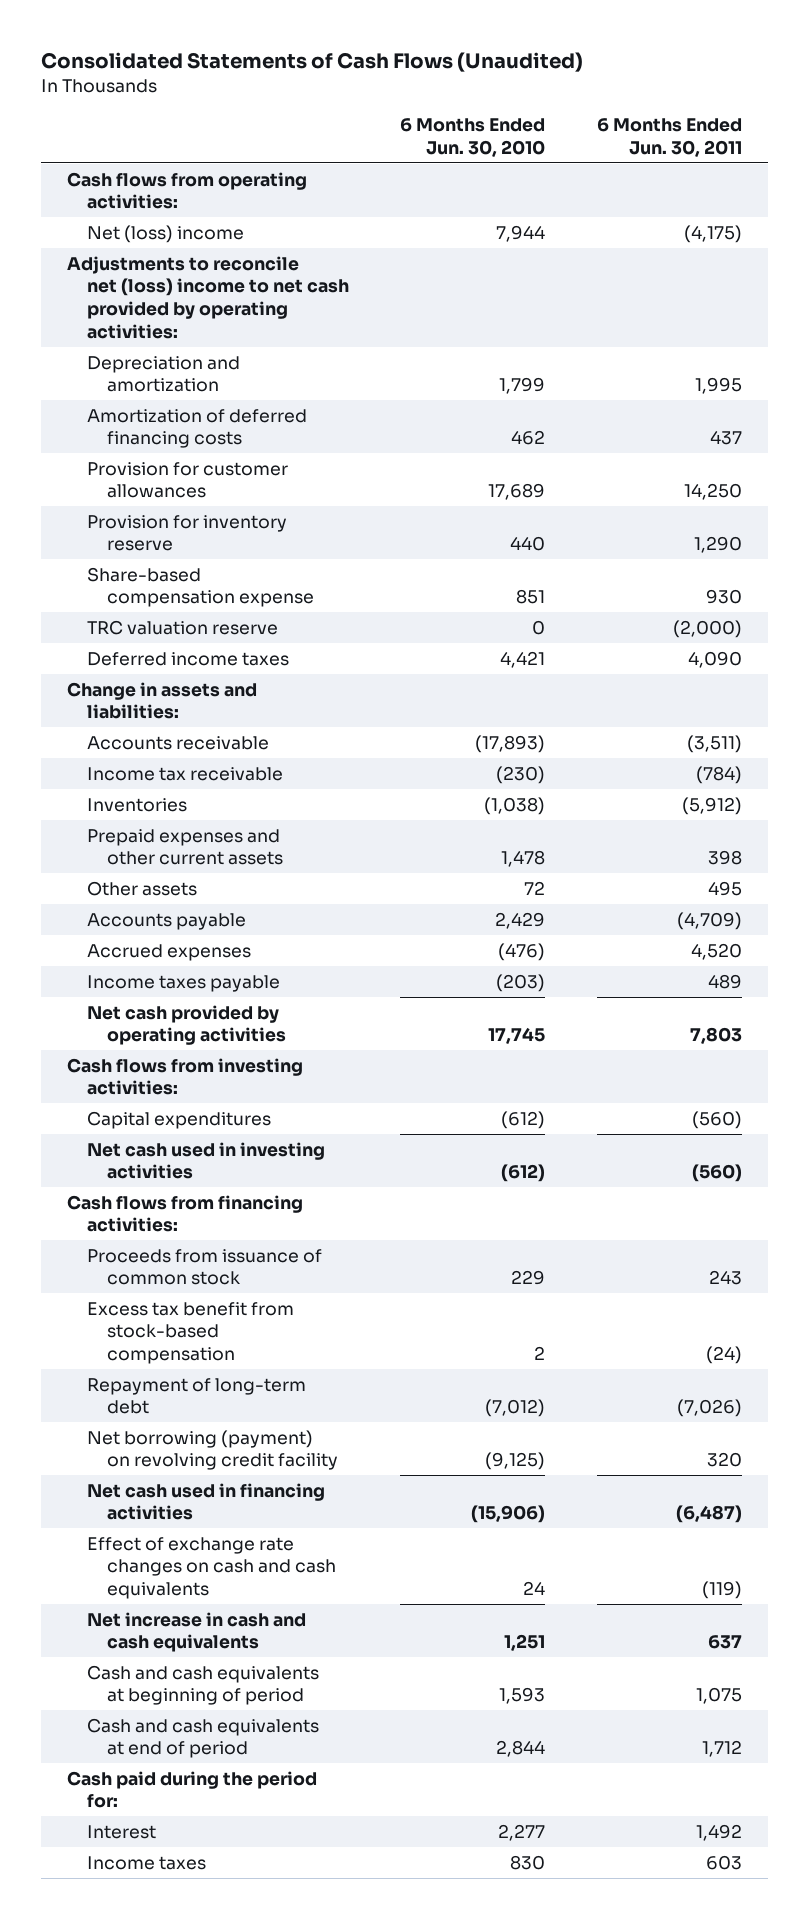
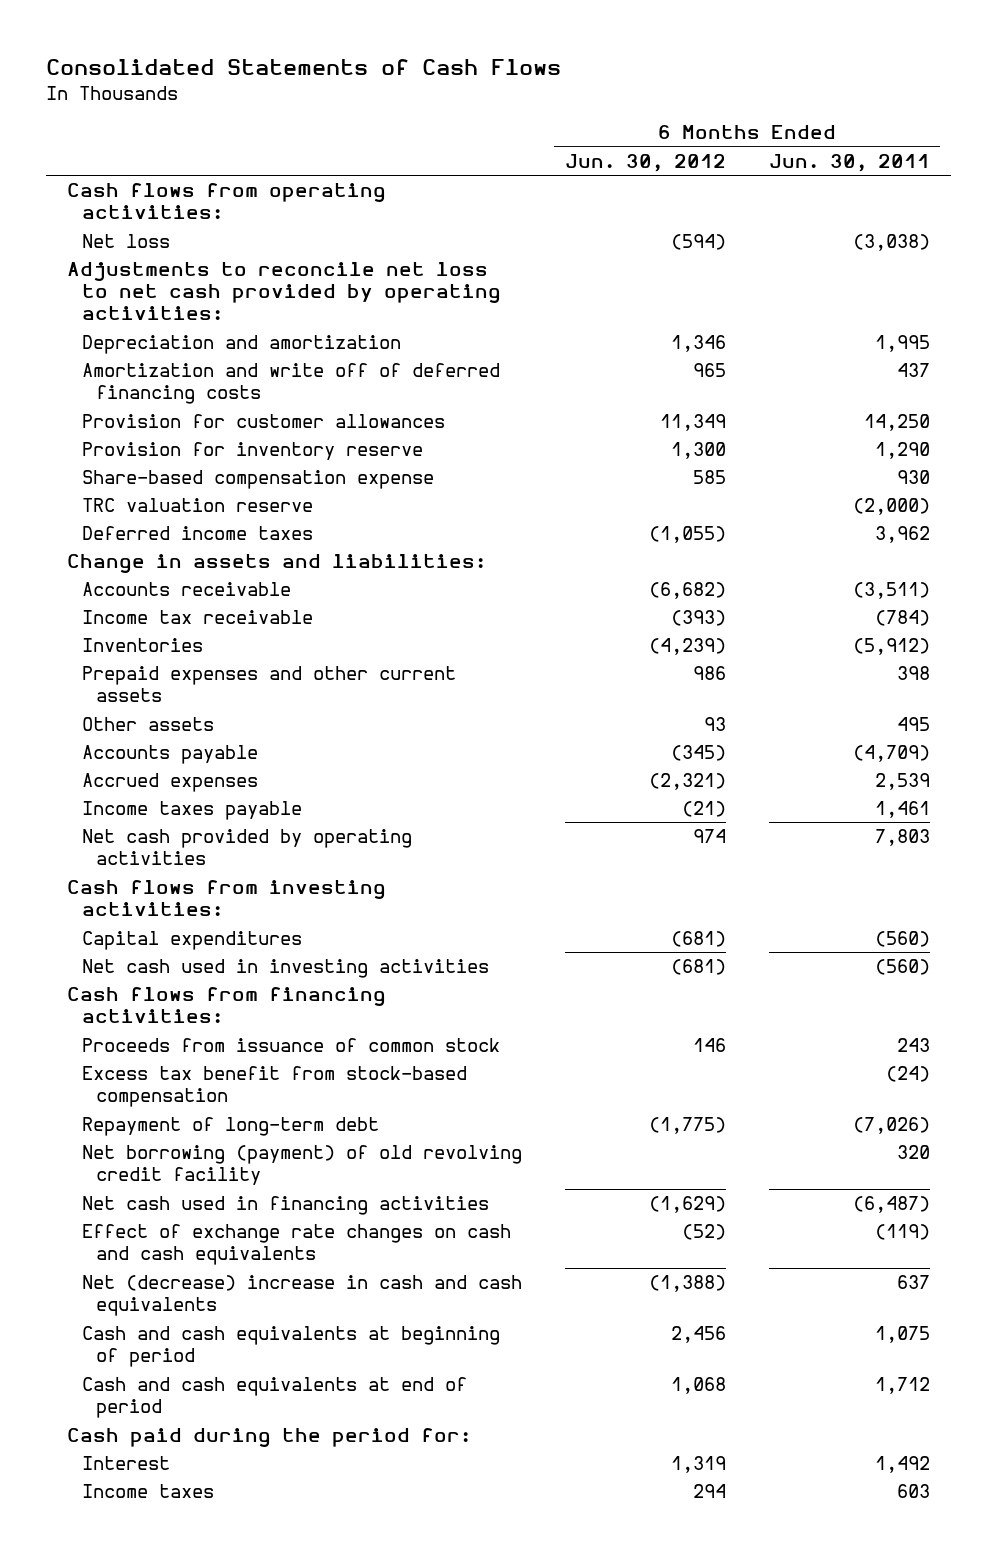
- Consolidated Statements of Cash Flows (Unaudited)
+ Consolidated Statements of Cash Flows
- | 6 Months Ended Jun. 30, 2010 | 6 Months Ended Jun. 30, 2011
+ | 6 Months Ended Jun. 30, 2012 | 6 Months Ended Jun. 30, 2011
- Net (loss) income | 7,944 | (4,175)
- Adjustments to reconcile net (loss) income to net cash provided by operating activities:
+ Net loss | (594) | (3,038)
+ Adjustments to reconcile net loss to net cash provided by operating activities:
- Amortization of deferred financing costs | 462 | 437
+ Amortization and write off of deferred financing costs | 965 | 437
- Deferred income taxes | 4,421 | 4,090
+ Deferred income taxes | (1,055) | 3,962
- Accrued expenses | (476) | 4,520
- Income taxes payable | (203) | 489
+ Accrued expenses | (2,321) | 2,539
+ Income taxes payable | (21) | 1,461
- Net borrowing (payment) on revolving credit facility | (9,125) | 320
+ Net borrowing (payment) of old revolving credit facility | | 320
- Net increase in cash and cash equivalents | 1,251 | 637
+ Net (decrease) increase in cash and cash equivalents | (1,388) | 637

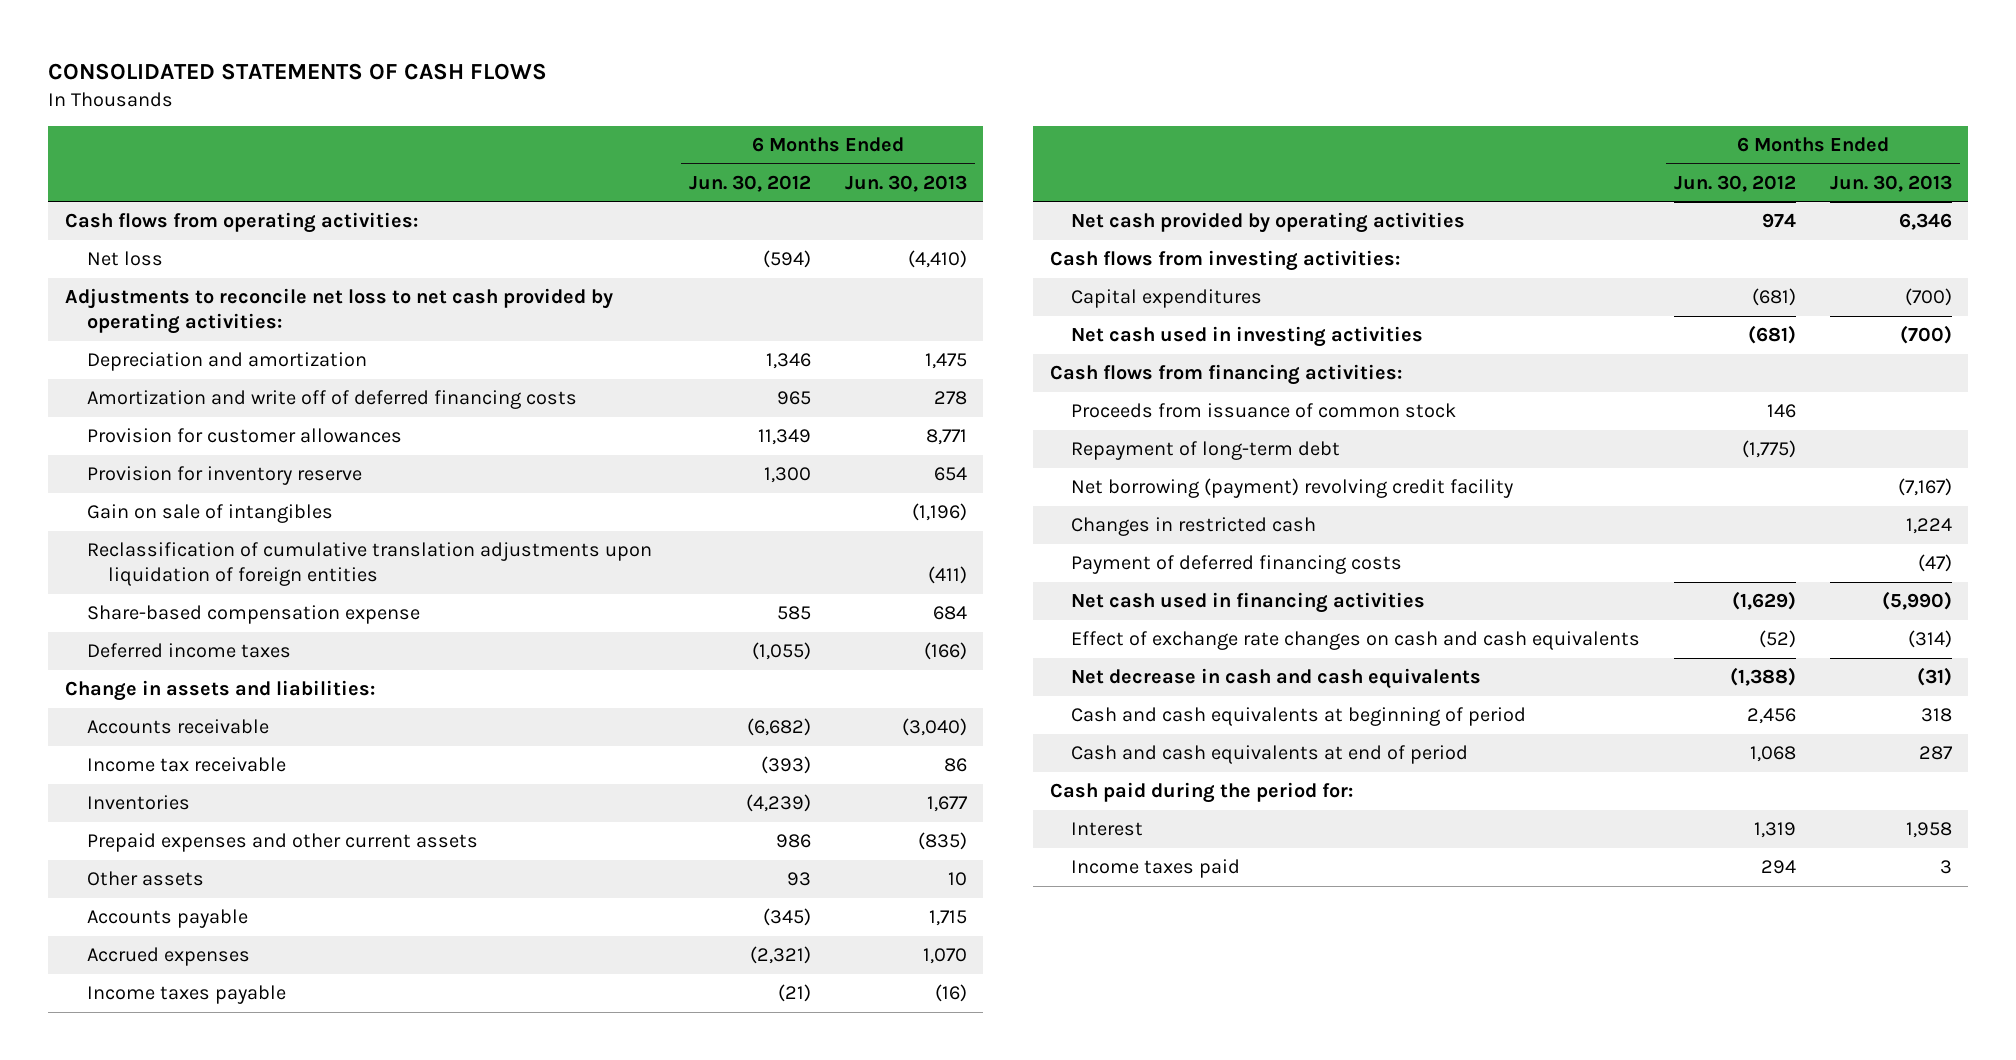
- Consolidated Statements of Cash Flows
+ CONSOLIDATED STATEMENTS OF CASH FLOWS
- | 6 Months Ended Jun. 30, 2012 | 6 Months Ended Jun. 30, 2011
+ | 6 Months Ended Jun. 30, 2012 | 6 Months Ended Jun. 30, 2013
+ Gain on sale of intangibles | | (1,196)
+ Reclassification of cumulative translation adjustments upon liquidation of foreign entities | | (411)
- TRC valuation reserve | | (2,000)
- Excess tax benefit from stock-based compensation | | (24)
- Net borrowing (payment) of old revolving credit facility | | 320
+ Net borrowing (payment) revolving credit facility | | (7,167)
+ Changes in restricted cash | | 1,224
+ Payment of deferred financing costs | | (47)
- Net (decrease) increase in cash and cash equivalents | (1,388) | 637
+ Net decrease in cash and cash equivalents | (1,388) | (31)
- Income taxes | 294 | 603
+ Income taxes paid | 294 | 3

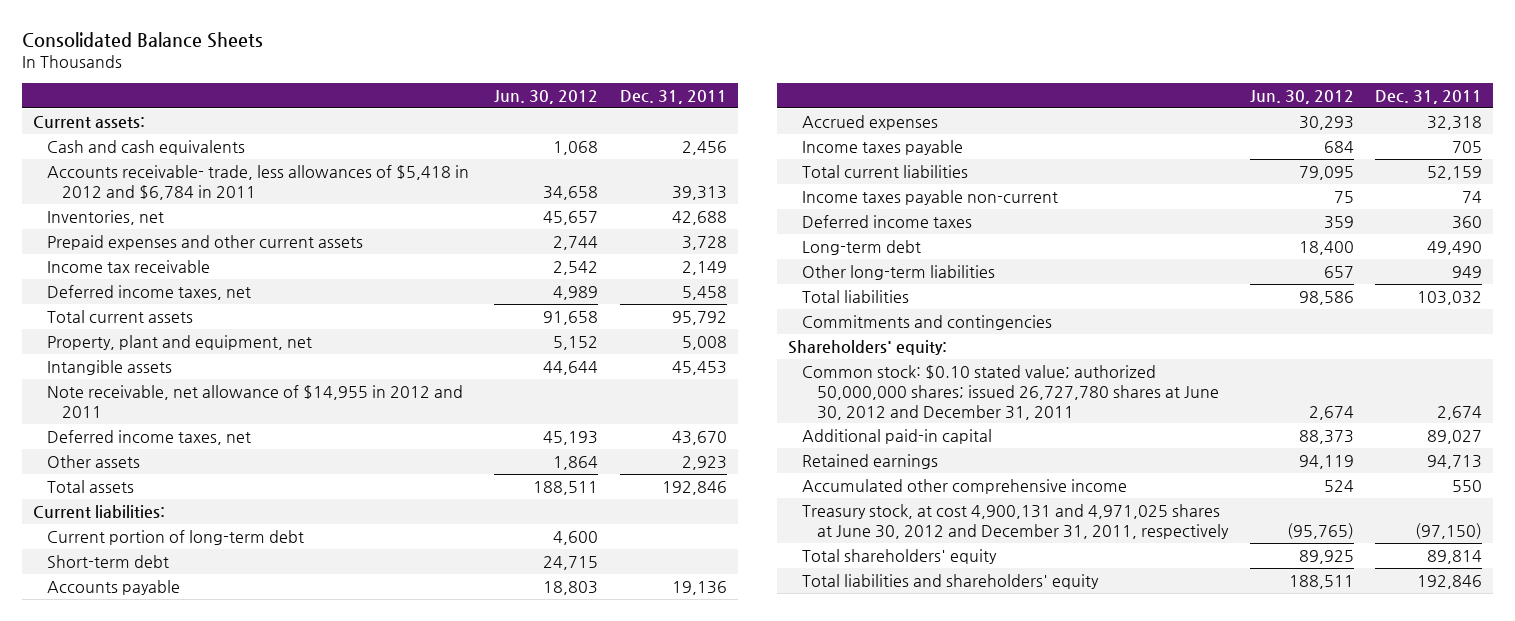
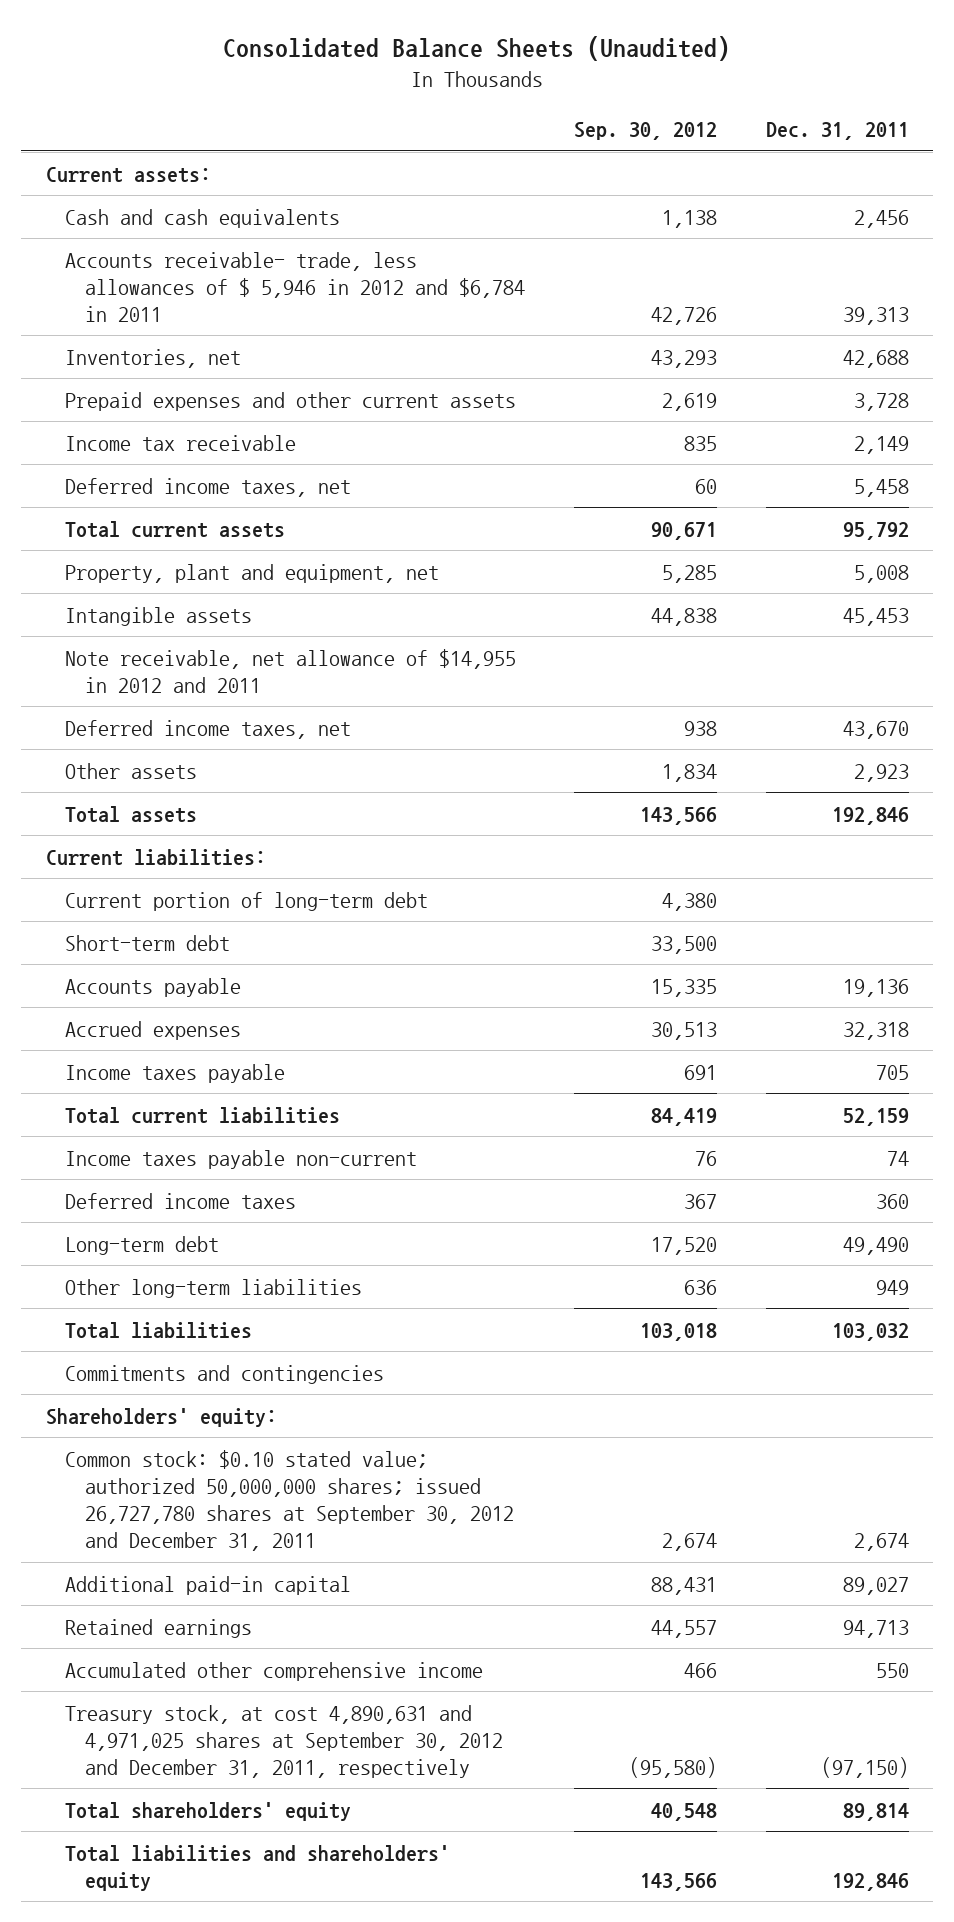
- Consolidated Balance Sheets
+ Consolidated Balance Sheets (Unaudited)
- | Jun. 30, 2012 | Dec. 31, 2011
+ | Sep. 30, 2012 | Dec. 31, 2011
- Accounts receivable- trade, less allowances of $5,418 in 2012 and $6,784 in 2011 | 34,658 | 39,313
+ Accounts receivable- trade, less allowances of $ 5,946 in 2012 and $6,784 in 2011 | 42,726 | 39,313
- Common stock: $0.10 stated value; authorized 50,000,000 shares; issued 26,727,780 shares at June 30, 2012 and December 31, 2011 | 2,674 | 2,674
+ Common stock: $0.10 stated value; authorized 50,000,000 shares; issued 26,727,780 shares at September 30, 2012 and December 31, 2011 | 2,674 | 2,674
- Treasury stock, at cost 4,900,131 and 4,971,025 shares at June 30, 2012 and December 31, 2011, respectively | (95,765) | (97,150)
+ Treasury stock, at cost 4,890,631 and 4,971,025 shares at September 30, 2012 and December 31, 2011, respectively | (95,580) | (97,150)

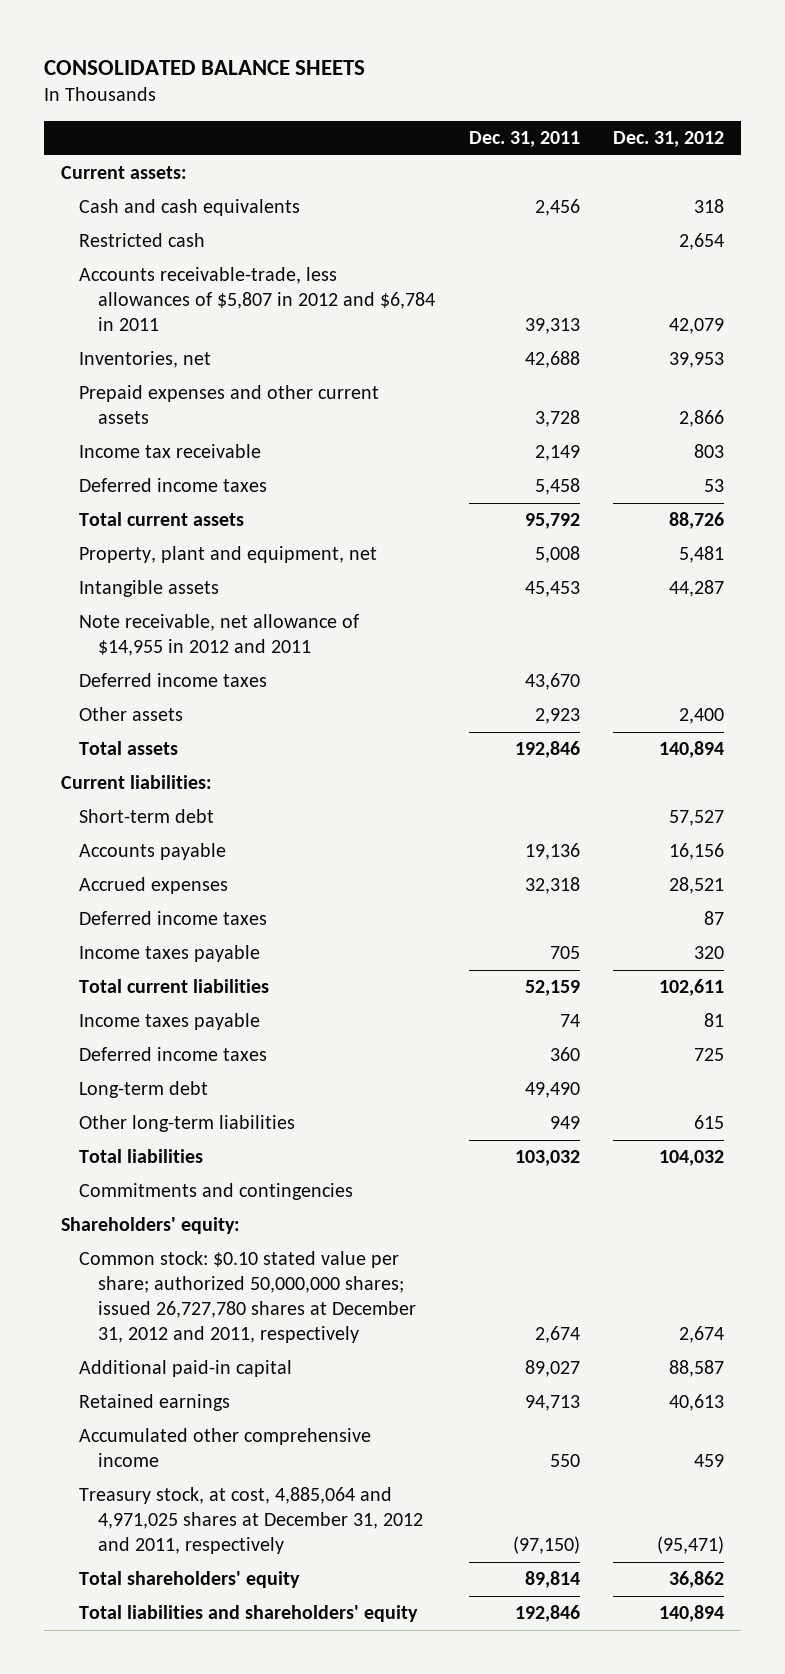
- Consolidated Balance Sheets (Unaudited)
+ CONSOLIDATED BALANCE SHEETS
- | Sep. 30, 2012 | Dec. 31, 2011
+ | Dec. 31, 2011 | Dec. 31, 2012
- Accounts receivable- trade, less allowances of $ 5,946 in 2012 and $6,784 in 2011 | 42,726 | 39,313
+ Restricted cash | | 2,654
+ Accounts receivable-trade, less allowances of $5,807 in 2012 and $6,784 in 2011 | 39,313 | 42,079
- Deferred income taxes, net | 60 | 5,458
+ Deferred income taxes | 5,458 | 53
- Deferred income taxes, net | 938 | 43,670
+ Deferred income taxes | 43,670 |
- Current portion of long-term debt | 4,380 |
+ Deferred income taxes | | 87
- Income taxes payable non-current | 76 | 74
+ Income taxes payable | 74 | 81
- Common stock: $0.10 stated value; authorized 50,000,000 shares; issued 26,727,780 shares at September 30, 2012 and December 31, 2011 | 2,674 | 2,674
+ Common stock: $0.10 stated value per share; authorized 50,000,000 shares; issued 26,727,780 shares at December 31, 2012 and 2011, respectively | 2,674 | 2,674
- Treasury stock, at cost 4,890,631 and 4,971,025 shares at September 30, 2012 and December 31, 2011, respectively | (95,580) | (97,150)
+ Treasury stock, at cost, 4,885,064 and 4,971,025 shares at December 31, 2012 and 2011, respectively | (97,150) | (95,471)

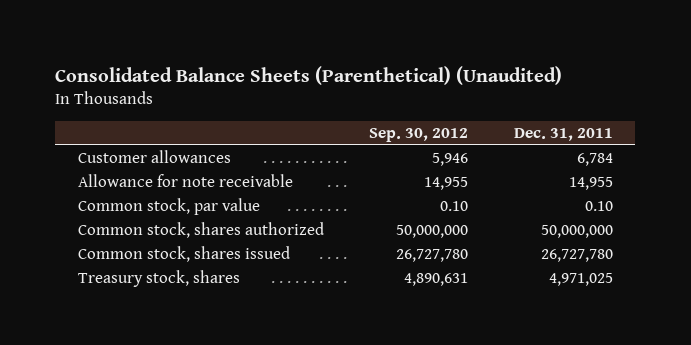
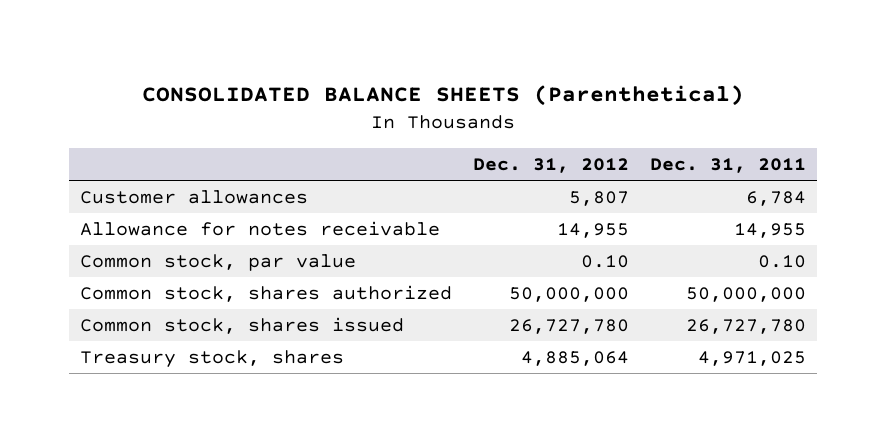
- Consolidated Balance Sheets (Parenthetical) (Unaudited)
+ CONSOLIDATED BALANCE SHEETS (Parenthetical)
- | Sep. 30, 2012 | Dec. 31, 2011
+ | Dec. 31, 2012 | Dec. 31, 2011
- Allowance for note receivable | 14,955 | 14,955
+ Allowance for notes receivable | 14,955 | 14,955

